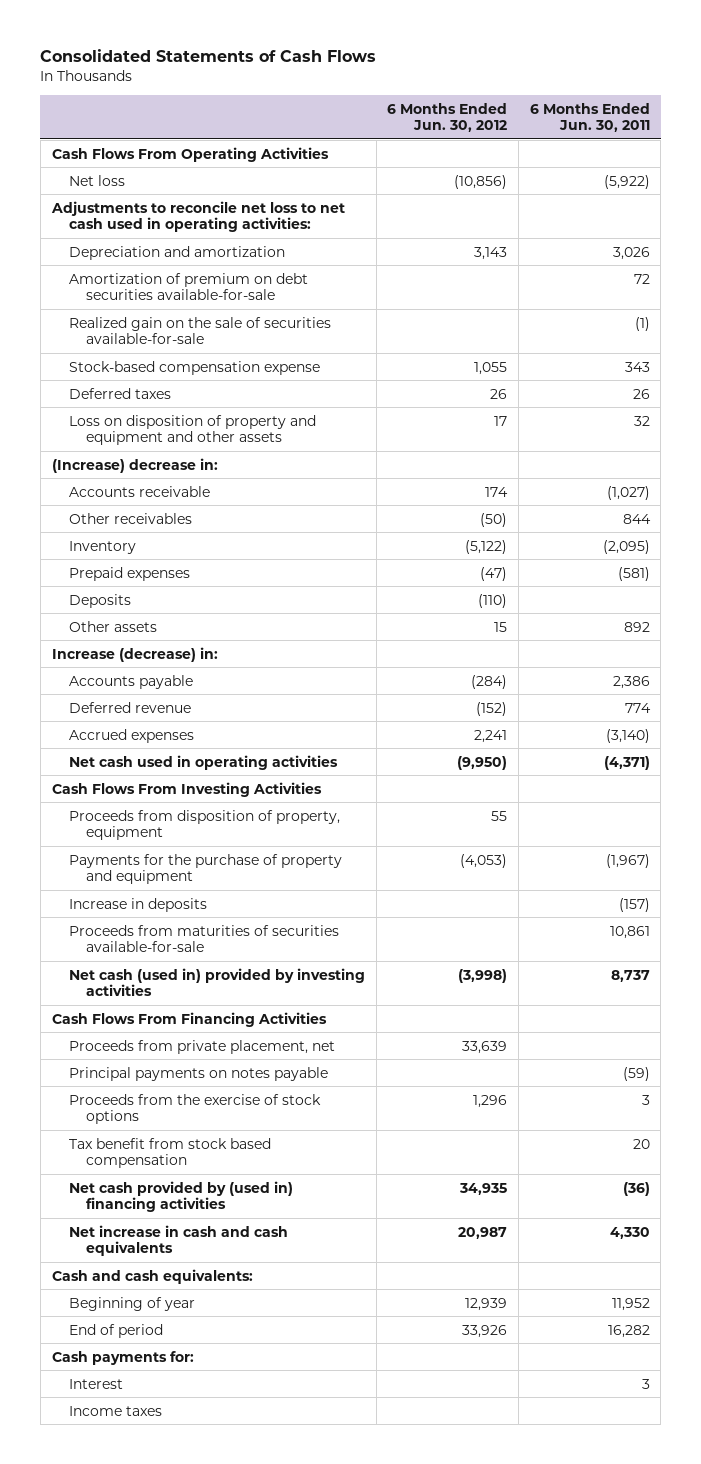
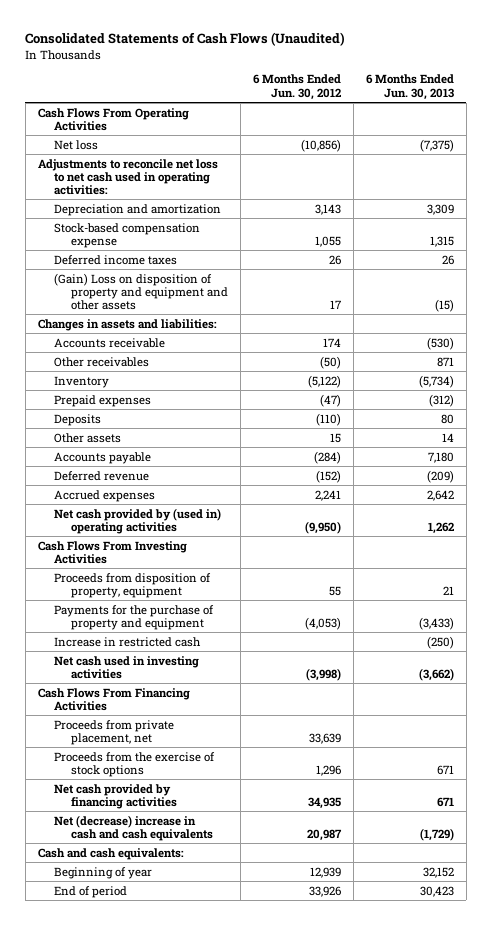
- Consolidated Statements of Cash Flows
+ Consolidated Statements of Cash Flows (Unaudited)
- | 6 Months Ended Jun. 30, 2012 | 6 Months Ended Jun. 30, 2011
+ | 6 Months Ended Jun. 30, 2012 | 6 Months Ended Jun. 30, 2013
- Amortization of premium on debt securities available-for-sale | | 72
- Realized gain on the sale of securities available-for-sale | | (1)
- Deferred taxes | 26 | 26
- Loss on disposition of property and equipment and other assets | 17 | 32
- (Increase) decrease in:
+ Deferred income taxes | 26 | 26
+ (Gain) Loss on disposition of property and equipment and other assets | 17 | (15)
+ Changes in assets and liabilities:
- Increase (decrease) in:
- Net cash used in operating activities | (9,950) | (4,371)
+ Net cash provided by (used in) operating activities | (9,950) | 1,262
- Increase in deposits | | (157)
- Proceeds from maturities of securities available-for-sale | | 10,861
- Net cash (used in) provided by investing activities | (3,998) | 8,737
+ Increase in restricted cash | | (250)
+ Net cash used in investing activities | (3,998) | (3,662)
- Principal payments on notes payable | | (59)
- Tax benefit from stock based compensation | | 20
- Net cash provided by (used in) financing activities | 34,935 | (36)
- Net increase in cash and cash equivalents | 20,987 | 4,330
+ Net cash provided by financing activities | 34,935 | 671
+ Net (decrease) increase in cash and cash equivalents | 20,987 | (1,729)
- Cash payments for:
- Interest | | 3
- Income taxes

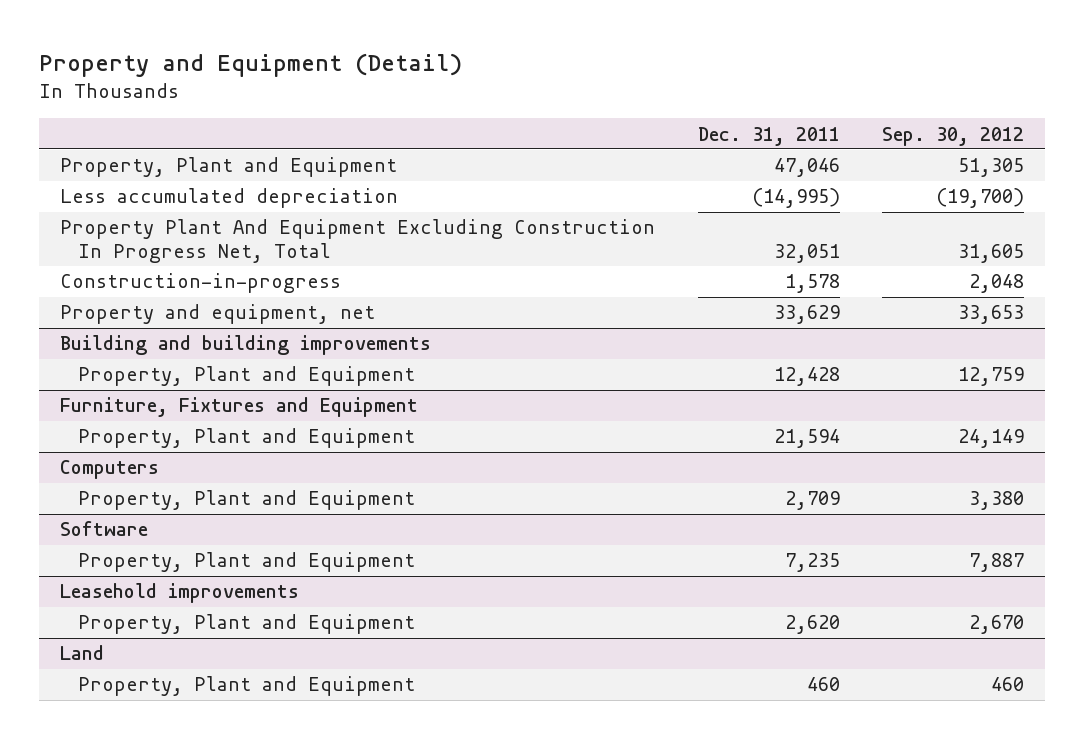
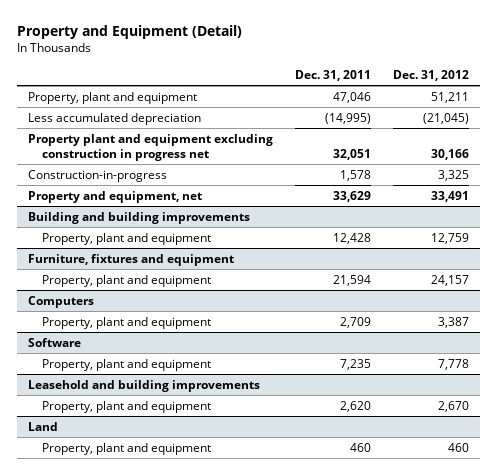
- | Dec. 31, 2011 | Sep. 30, 2012
+ | Dec. 31, 2011 | Dec. 31, 2012
- Property, Plant and Equipment | 47,046 | 51,305
+ Property, plant and equipment | 47,046 | 51,211
- Property Plant And Equipment Excluding Construction In Progress Net, Total | 32,051 | 31,605
+ Property plant and equipment excluding construction in progress net | 32,051 | 30,166
@ Building and building improvements
- Property, Plant and Equipment | 12,428 | 12,759
- Furniture, Fixtures and Equipment
- Property, Plant and Equipment | 21,594 | 24,149
@ Building and building improvements
+ Property, plant and equipment | 12,428 | 12,759
+ Furniture, fixtures and equipment
+ Property, plant and equipment | 21,594 | 24,157
@ Computers
- Property, Plant and Equipment | 2,709 | 3,380
+ Property, plant and equipment | 2,709 | 3,387
@ Software
- Property, Plant and Equipment | 7,235 | 7,887
- Leasehold improvements
- Property, Plant and Equipment | 2,620 | 2,670
@ Software
+ Property, plant and equipment | 7,235 | 7,778
+ Leasehold and building improvements
+ Property, plant and equipment | 2,620 | 2,670
@ Land
- Property, Plant and Equipment | 460 | 460
+ Property, plant and equipment | 460 | 460

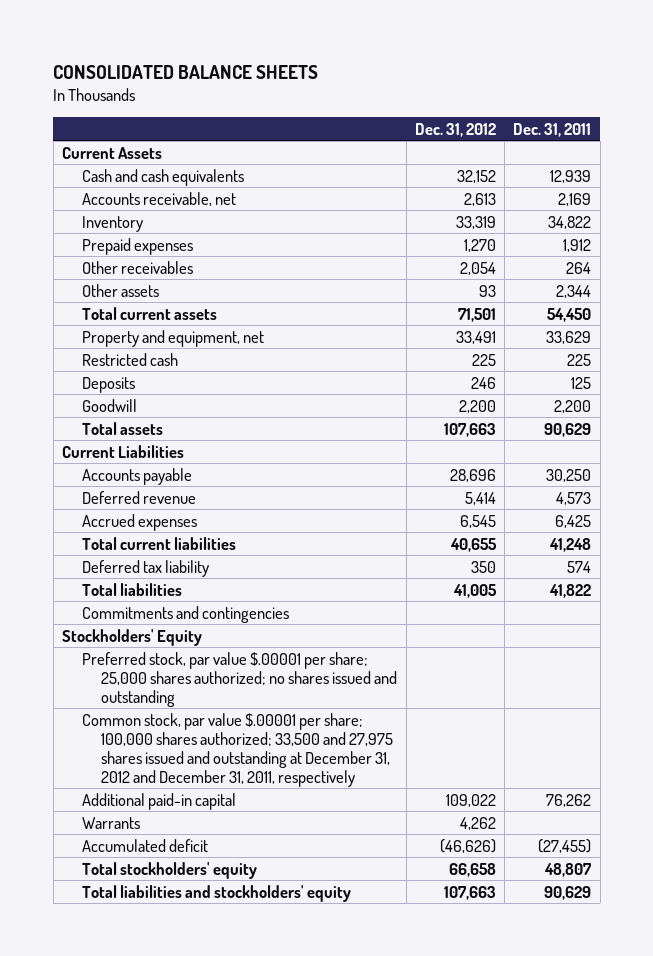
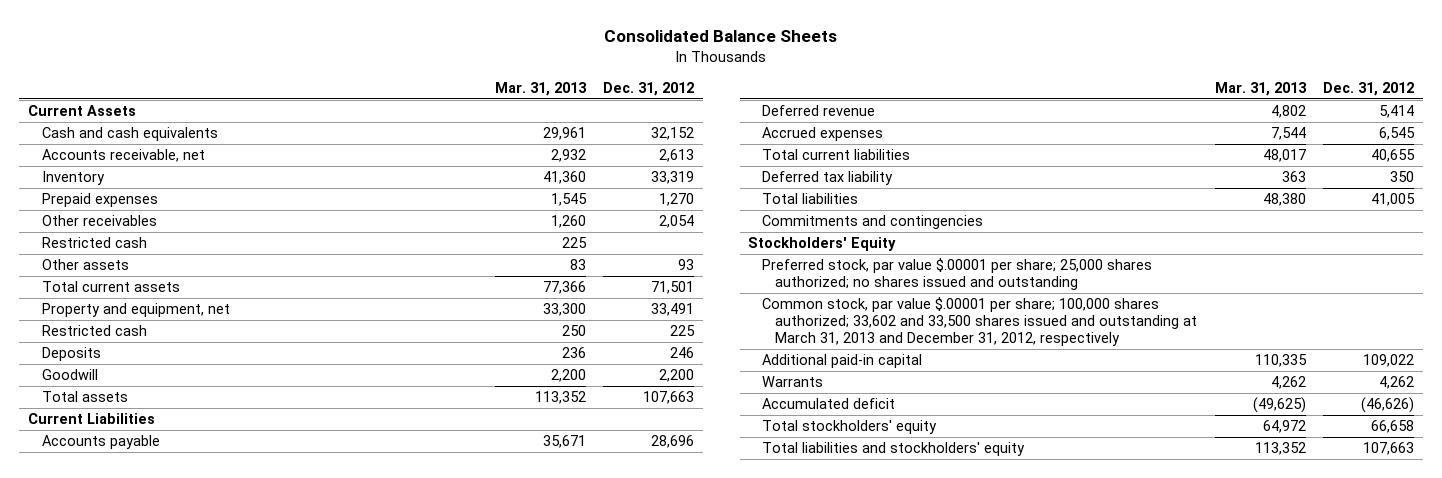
- CONSOLIDATED BALANCE SHEETS
+ Consolidated Balance Sheets
- | Dec. 31, 2012 | Dec. 31, 2011
+ | Mar. 31, 2013 | Dec. 31, 2012
+ Restricted cash | 225 |
- Common stock, par value $.00001 per share; 100,000 shares authorized; 33,500 and 27,975 shares issued and outstanding at December 31, 2012 and December 31, 2011, respectively
+ Common stock, par value $.00001 per share; 100,000 shares authorized; 33,602 and 33,500 shares issued and outstanding at March 31, 2013 and December 31, 2012, respectively

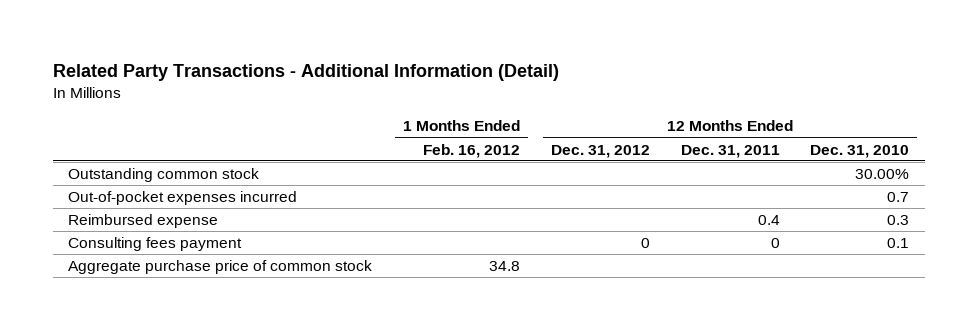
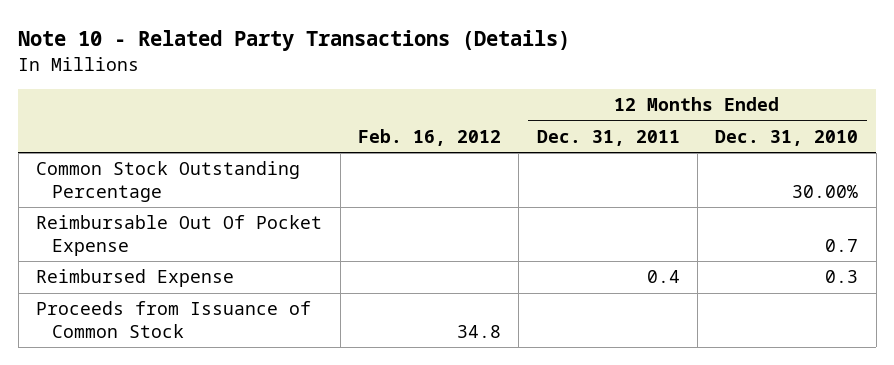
- Related Party Transactions - Additional Information (Detail)
+ Note 10 - Related Party Transactions (Details)
- | 1 Months Ended Feb. 16, 2012 | 12 Months Ended Dec. 31, 2012 | 12 Months Ended Dec. 31, 2011 | 12 Months Ended Dec. 31, 2010
+ | Feb. 16, 2012 | 12 Months Ended Dec. 31, 2011 | 12 Months Ended Dec. 31, 2010
- Outstanding common stock | | | | 30.00%
- Out-of-pocket expenses incurred | | | | 0.7
- Reimbursed expense | | | 0.4 | 0.3
- Consulting fees payment | | 0 | 0 | 0.1
- Aggregate purchase price of common stock | 34.8 | | |
+ Common Stock Outstanding Percentage | | | 30.00%
+ Reimbursable Out Of Pocket Expense | | | 0.7
+ Reimbursed Expense | | 0.4 | 0.3
+ Proceeds from Issuance of Common Stock | 34.8 | |

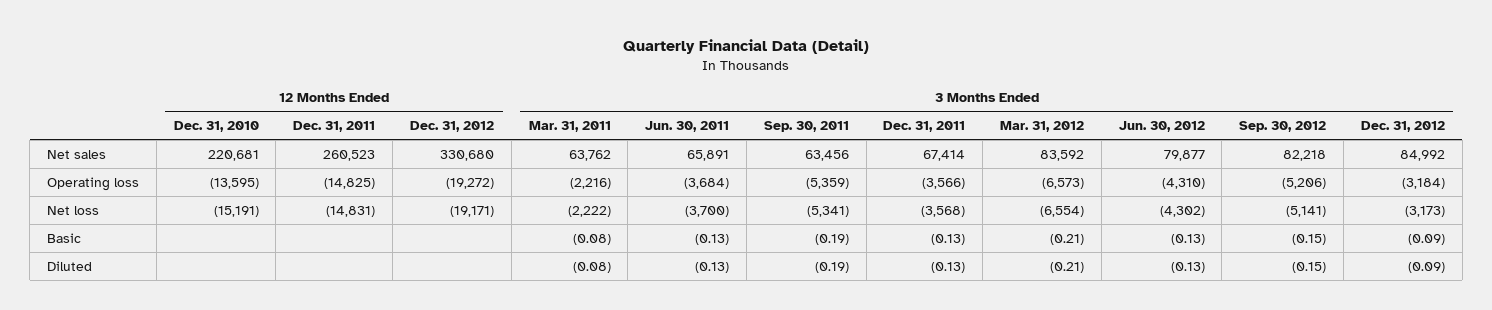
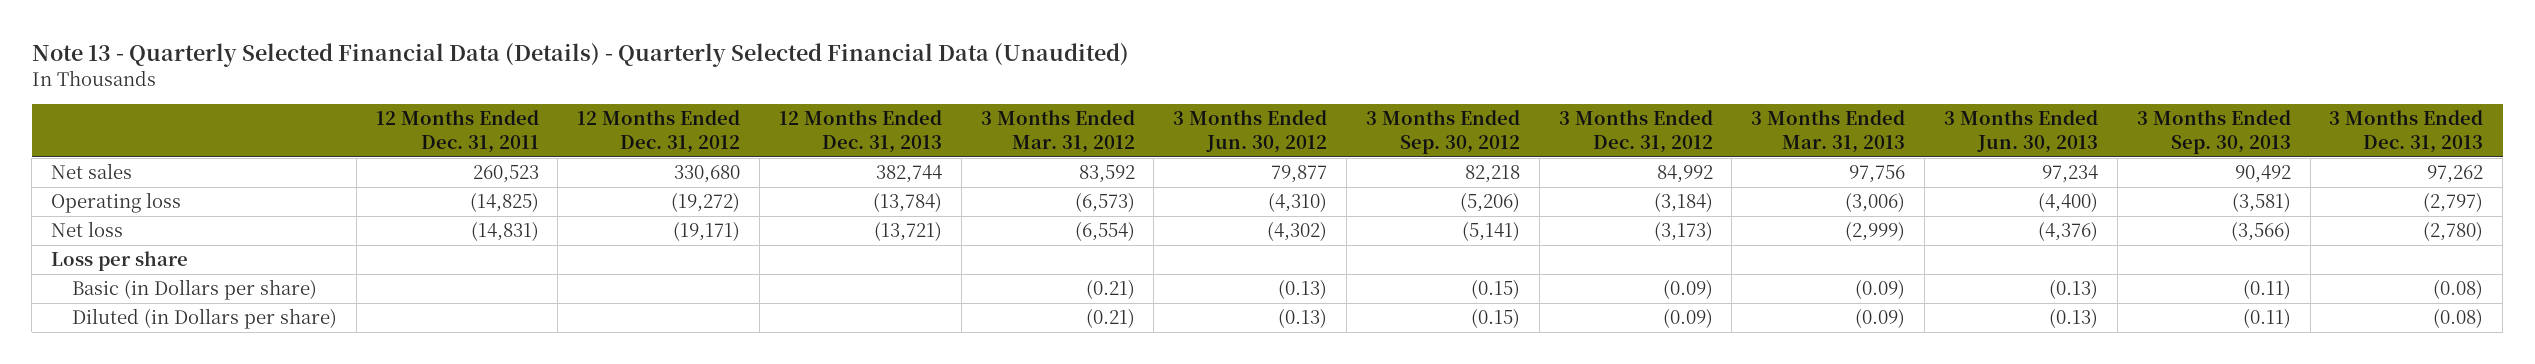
- Quarterly Financial Data (Detail)
+ Note 13 - Quarterly Selected Financial Data (Details) - Quarterly Selected Financial Data (Unaudited)
- | 12 Months Ended Dec. 31, 2010 | 12 Months Ended Dec. 31, 2011 | 12 Months Ended Dec. 31, 2012 | 3 Months Ended Mar. 31, 2011 | 3 Months Ended Jun. 30, 2011 | 3 Months Ended Sep. 30, 2011 | 3 Months Ended Dec. 31, 2011 | 3 Months Ended Mar. 31, 2012 | 3 Months Ended Jun. 30, 2012 | 3 Months Ended Sep. 30, 2012 | 3 Months Ended Dec. 31, 2012
+ | 12 Months Ended Dec. 31, 2011 | 12 Months Ended Dec. 31, 2012 | 12 Months Ended Dec. 31, 2013 | 3 Months Ended Mar. 31, 2012 | 3 Months Ended Jun. 30, 2012 | 3 Months Ended Sep. 30, 2012 | 3 Months Ended Dec. 31, 2012 | 3 Months Ended Mar. 31, 2013 | 3 Months Ended Jun. 30, 2013 | 3 Months Ended Sep. 30, 2013 | 3 Months Ended Dec. 31, 2013
- Basic | | | | (0.08) | (0.13) | (0.19) | (0.13) | (0.21) | (0.13) | (0.15) | (0.09)
- Diluted | | | | (0.08) | (0.13) | (0.19) | (0.13) | (0.21) | (0.13) | (0.15) | (0.09)
+ Loss per share
+ Basic (in Dollars per share) | | | | (0.21) | (0.13) | (0.15) | (0.09) | (0.09) | (0.13) | (0.11) | (0.08)
+ Diluted (in Dollars per share) | | | | (0.21) | (0.13) | (0.15) | (0.09) | (0.09) | (0.13) | (0.11) | (0.08)

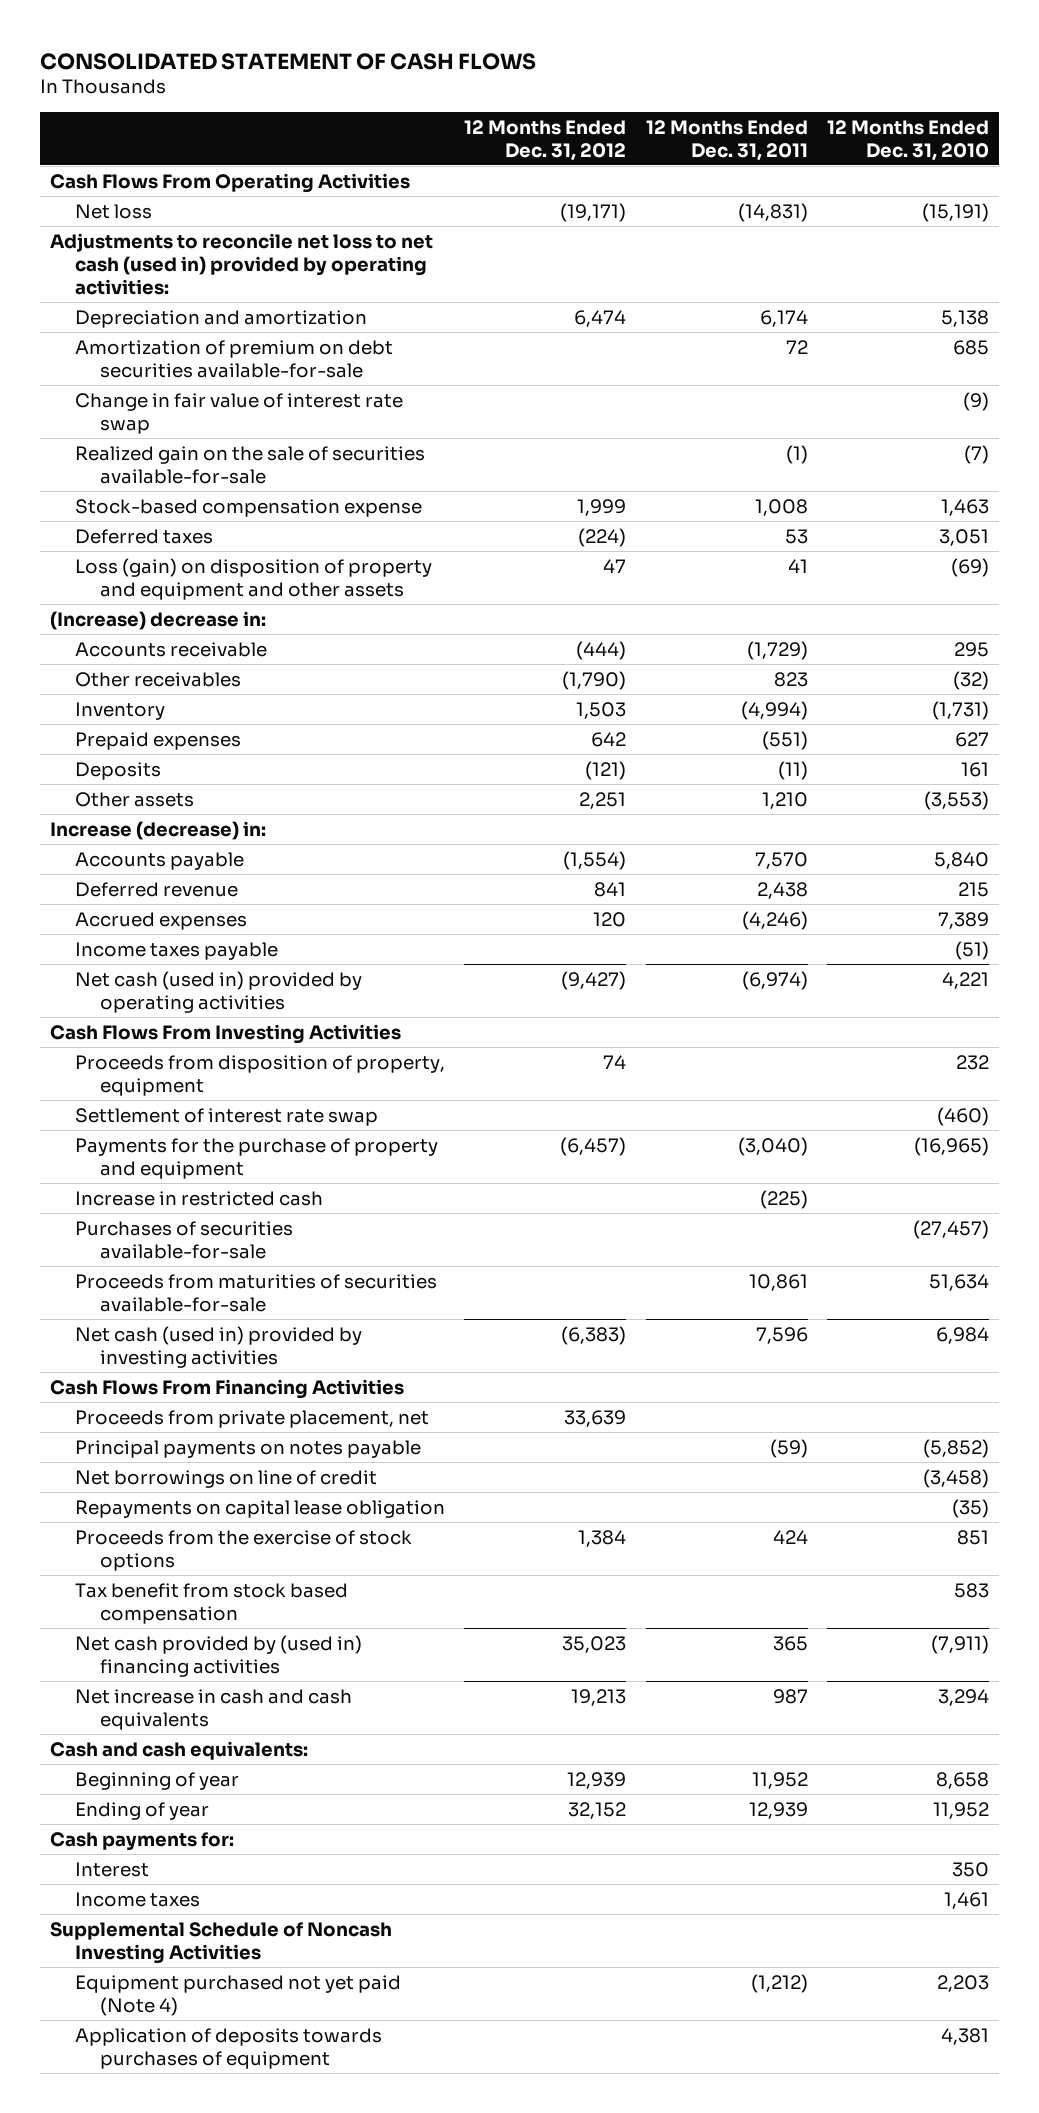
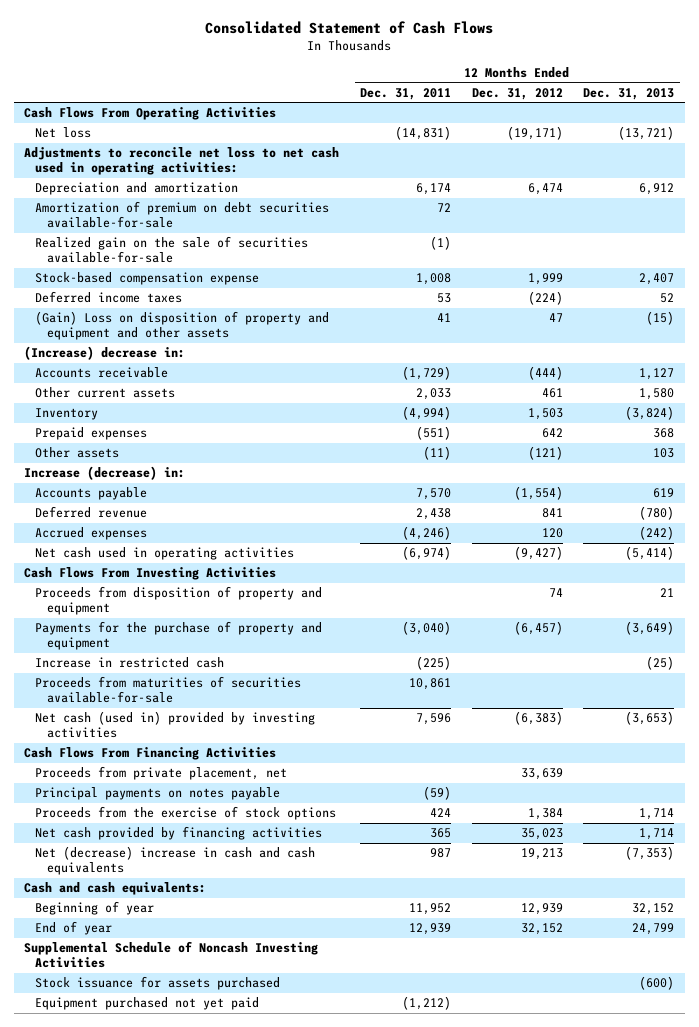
- CONSOLIDATED STATEMENT OF CASH FLOWS
+ Consolidated Statement of Cash Flows
- | 12 Months Ended Dec. 31, 2012 | 12 Months Ended Dec. 31, 2011 | 12 Months Ended Dec. 31, 2010
+ | 12 Months Ended Dec. 31, 2011 | 12 Months Ended Dec. 31, 2012 | 12 Months Ended Dec. 31, 2013
- Adjustments to reconcile net loss to net cash (used in) provided by operating activities:
+ Adjustments to reconcile net loss to net cash used in operating activities:
- Change in fair value of interest rate swap | | | (9)
- Deferred taxes | (224) | 53 | 3,051
- Loss (gain) on disposition of property and equipment and other assets | 47 | 41 | (69)
+ Deferred income taxes | 53 | (224) | 52
+ (Gain) Loss on disposition of property and equipment and other assets | 41 | 47 | (15)
- Other receivables | (1,790) | 823 | (32)
+ Other current assets | 2,033 | 461 | 1,580
- Deposits | (121) | (11) | 161
- Other assets | 2,251 | 1,210 | (3,553)
+ Other assets | (11) | (121) | 103
- Income taxes payable | | | (51)
- Net cash (used in) provided by operating activities | (9,427) | (6,974) | 4,221
+ Net cash used in operating activities | (6,974) | (9,427) | (5,414)
- Proceeds from disposition of property, equipment | 74 | | 232
- Settlement of interest rate swap | | | (460)
+ Proceeds from disposition of property and equipment | | 74 | 21
- Purchases of securities available-for-sale | | | (27,457)
- Net borrowings on line of credit | | | (3,458)
- Repayments on capital lease obligation | | | (35)
- Tax benefit from stock based compensation | | | 583
- Net cash provided by (used in) financing activities | 35,023 | 365 | (7,911)
- Net increase in cash and cash equivalents | 19,213 | 987 | 3,294
+ Net cash provided by financing activities | 365 | 35,023 | 1,714
+ Net (decrease) increase in cash and cash equivalents | 987 | 19,213 | (7,353)
- Ending of year | 32,152 | 12,939 | 11,952
- Cash payments for:
- Interest | | | 350
- Income taxes | | | 1,461
+ End of year | 12,939 | 32,152 | 24,799
- Equipment purchased not yet paid (Note 4) | | (1,212) | 2,203
- Application of deposits towards purchases of equipment | | | 4,381
+ Stock issuance for assets purchased | | | (600)
+ Equipment purchased not yet paid | (1,212) | |

